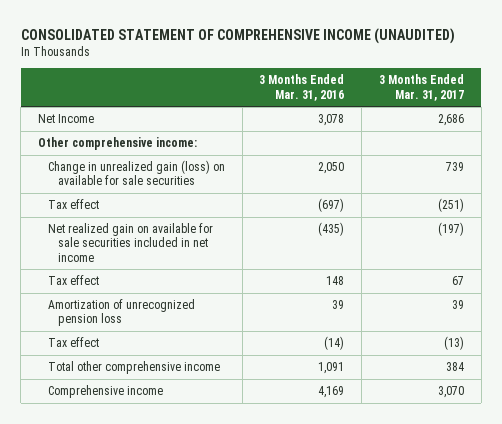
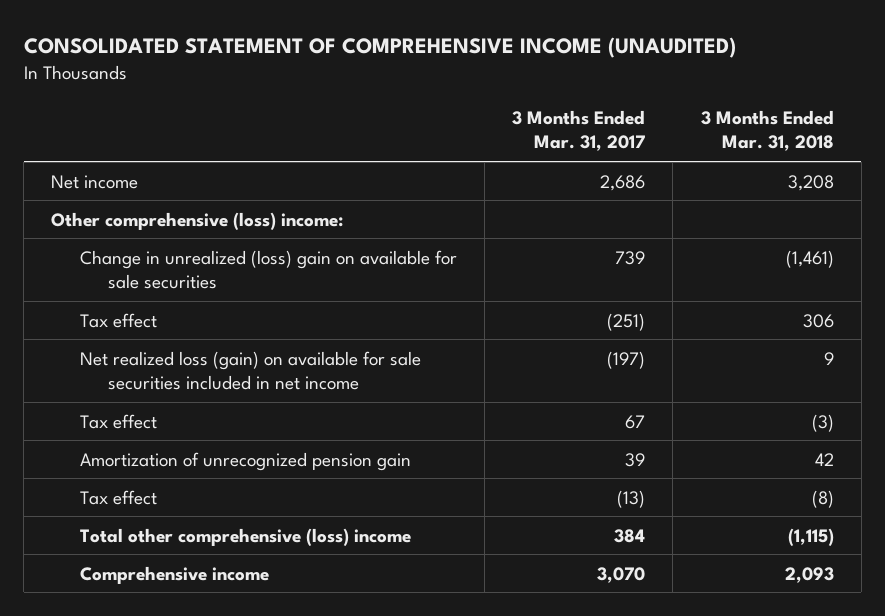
- | 3 Months Ended Mar. 31, 2016 | 3 Months Ended Mar. 31, 2017
+ | 3 Months Ended Mar. 31, 2017 | 3 Months Ended Mar. 31, 2018
- Net Income | 3,078 | 2,686
- Other comprehensive income:
- Change in unrealized gain (loss) on available for sale securities | 2,050 | 739
+ Net income | 2,686 | 3,208
+ Other comprehensive (loss) income:
+ Change in unrealized (loss) gain on available for sale securities | 739 | (1,461)
- Net realized gain on available for sale securities included in net income | (435) | (197)
+ Net realized loss (gain) on available for sale securities included in net income | (197) | 9
- Amortization of unrecognized pension loss | 39 | 39
+ Amortization of unrecognized pension gain | 39 | 42
- Total other comprehensive income | 1,091 | 384
+ Total other comprehensive (loss) income | 384 | (1,115)

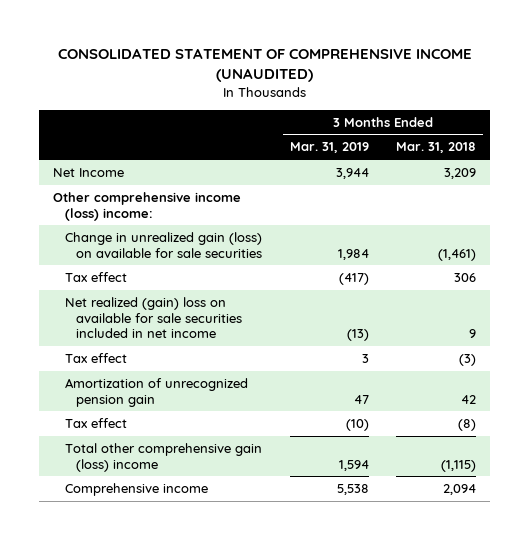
- | 3 Months Ended Mar. 31, 2017 | 3 Months Ended Mar. 31, 2018
+ | 3 Months Ended Mar. 31, 2019 | 3 Months Ended Mar. 31, 2018
- Net income | 2,686 | 3,208
- Other comprehensive (loss) income:
- Change in unrealized (loss) gain on available for sale securities | 739 | (1,461)
+ Net Income | 3,944 | 3,209
+ Other comprehensive income (loss) income:
+ Change in unrealized gain (loss) on available for sale securities | 1,984 | (1,461)
- Net realized loss (gain) on available for sale securities included in net income | (197) | 9
+ Net realized (gain) loss on available for sale securities included in net income | (13) | 9
- Total other comprehensive (loss) income | 384 | (1,115)
- Comprehensive income | 3,070 | 2,093
+ Total other comprehensive gain (loss) income | 1,594 | (1,115)
+ Comprehensive income | 5,538 | 2,094

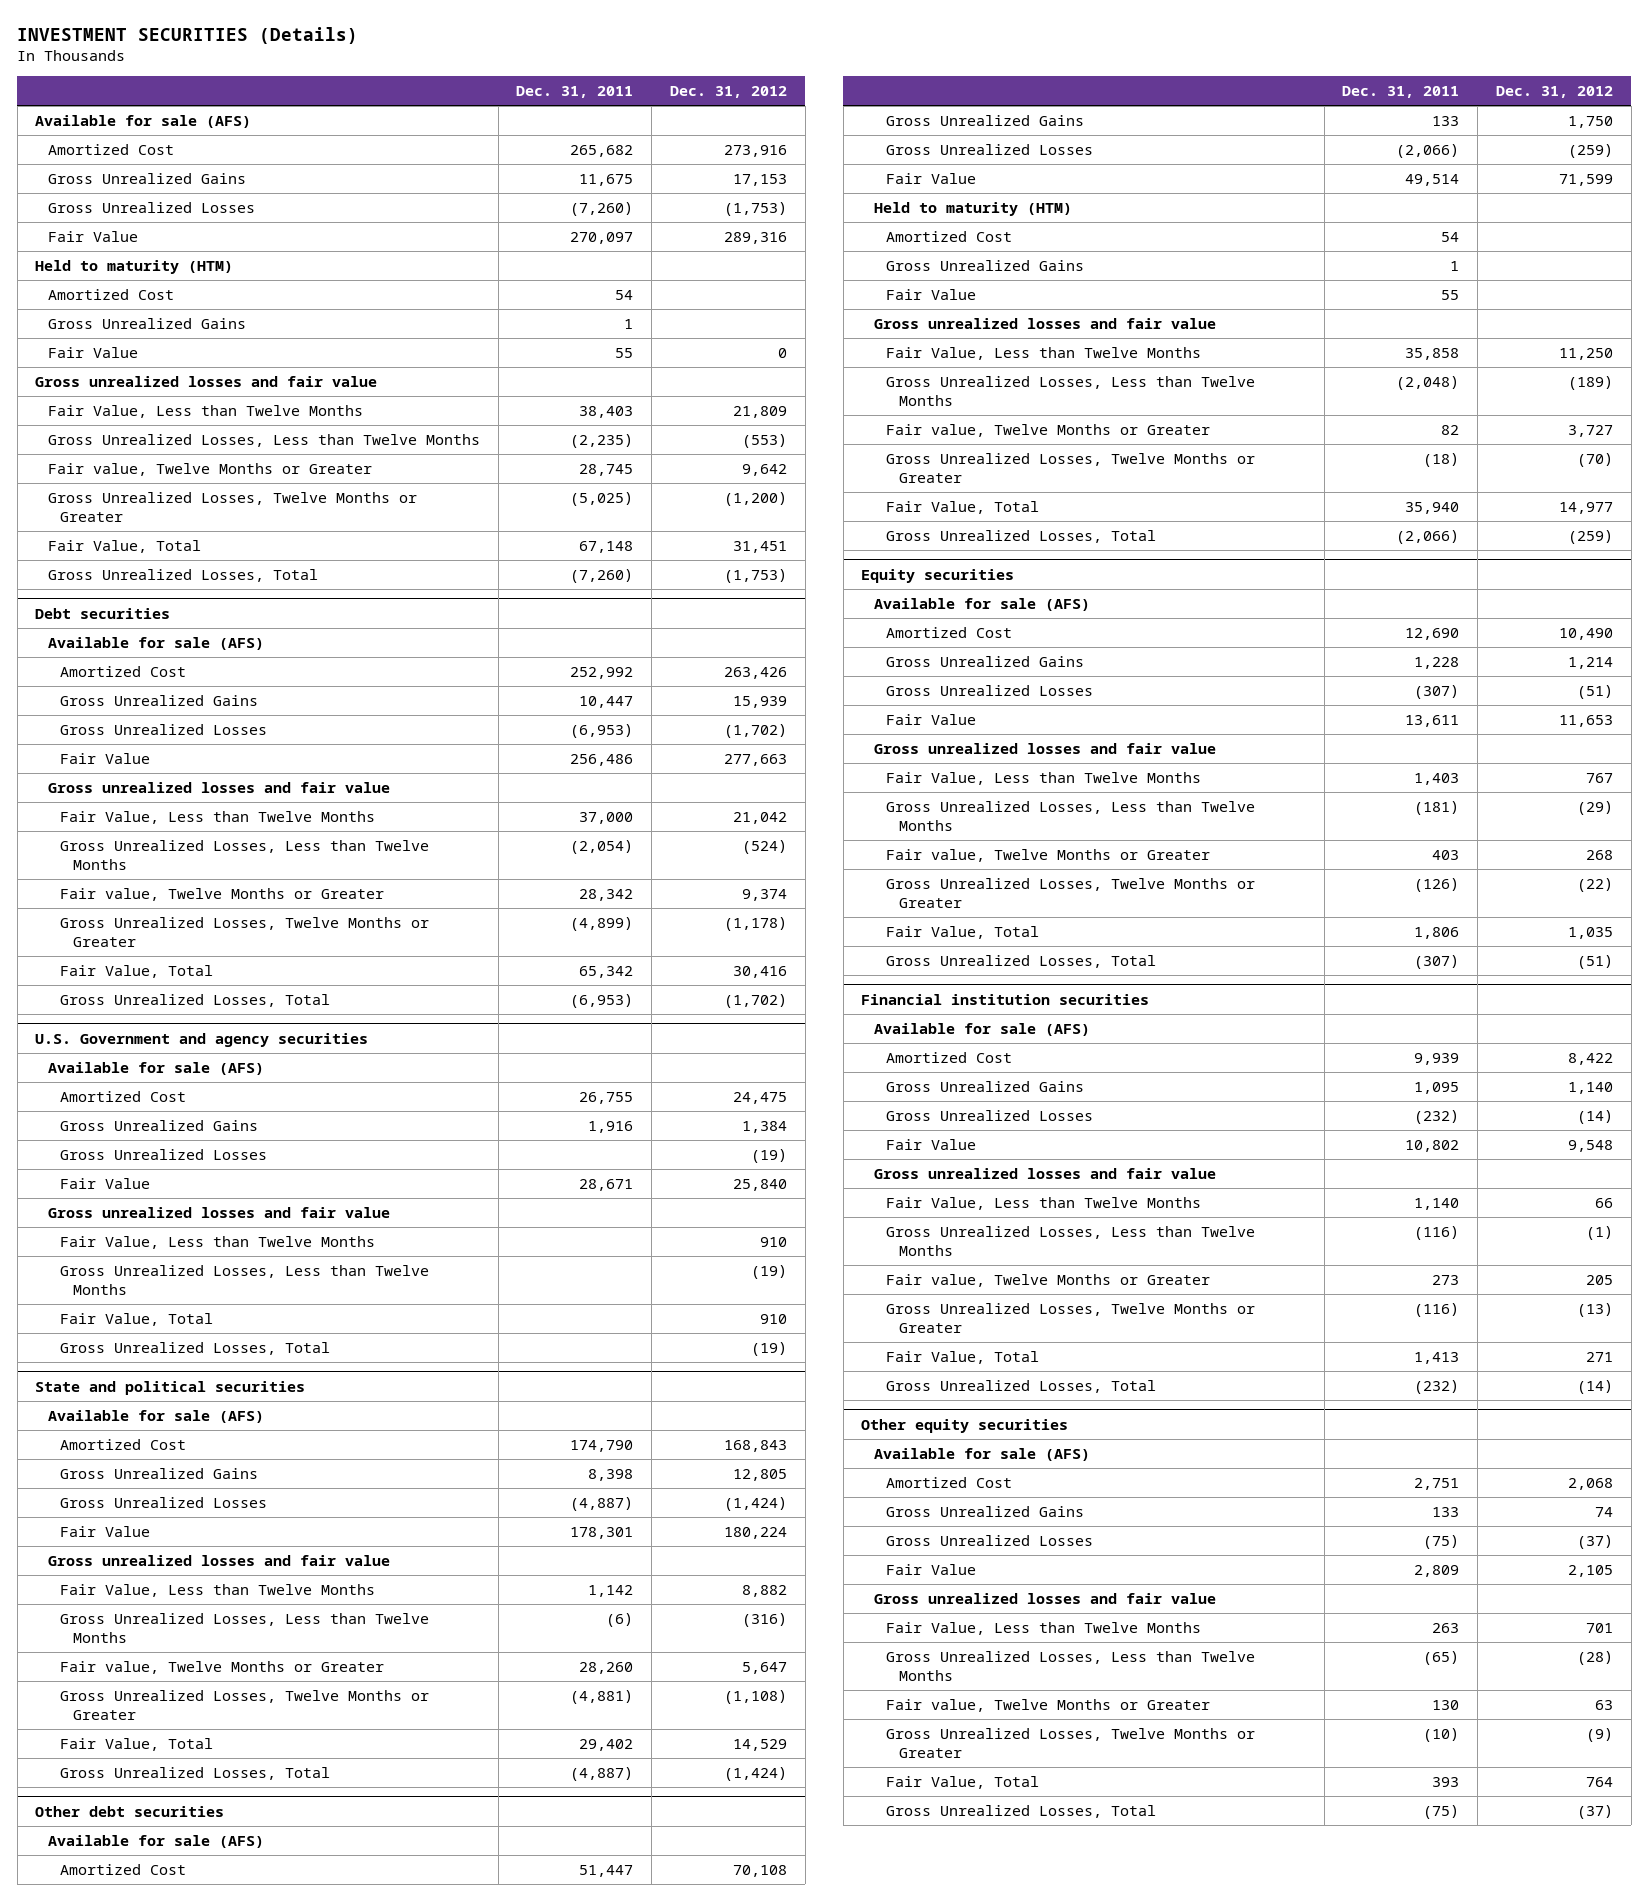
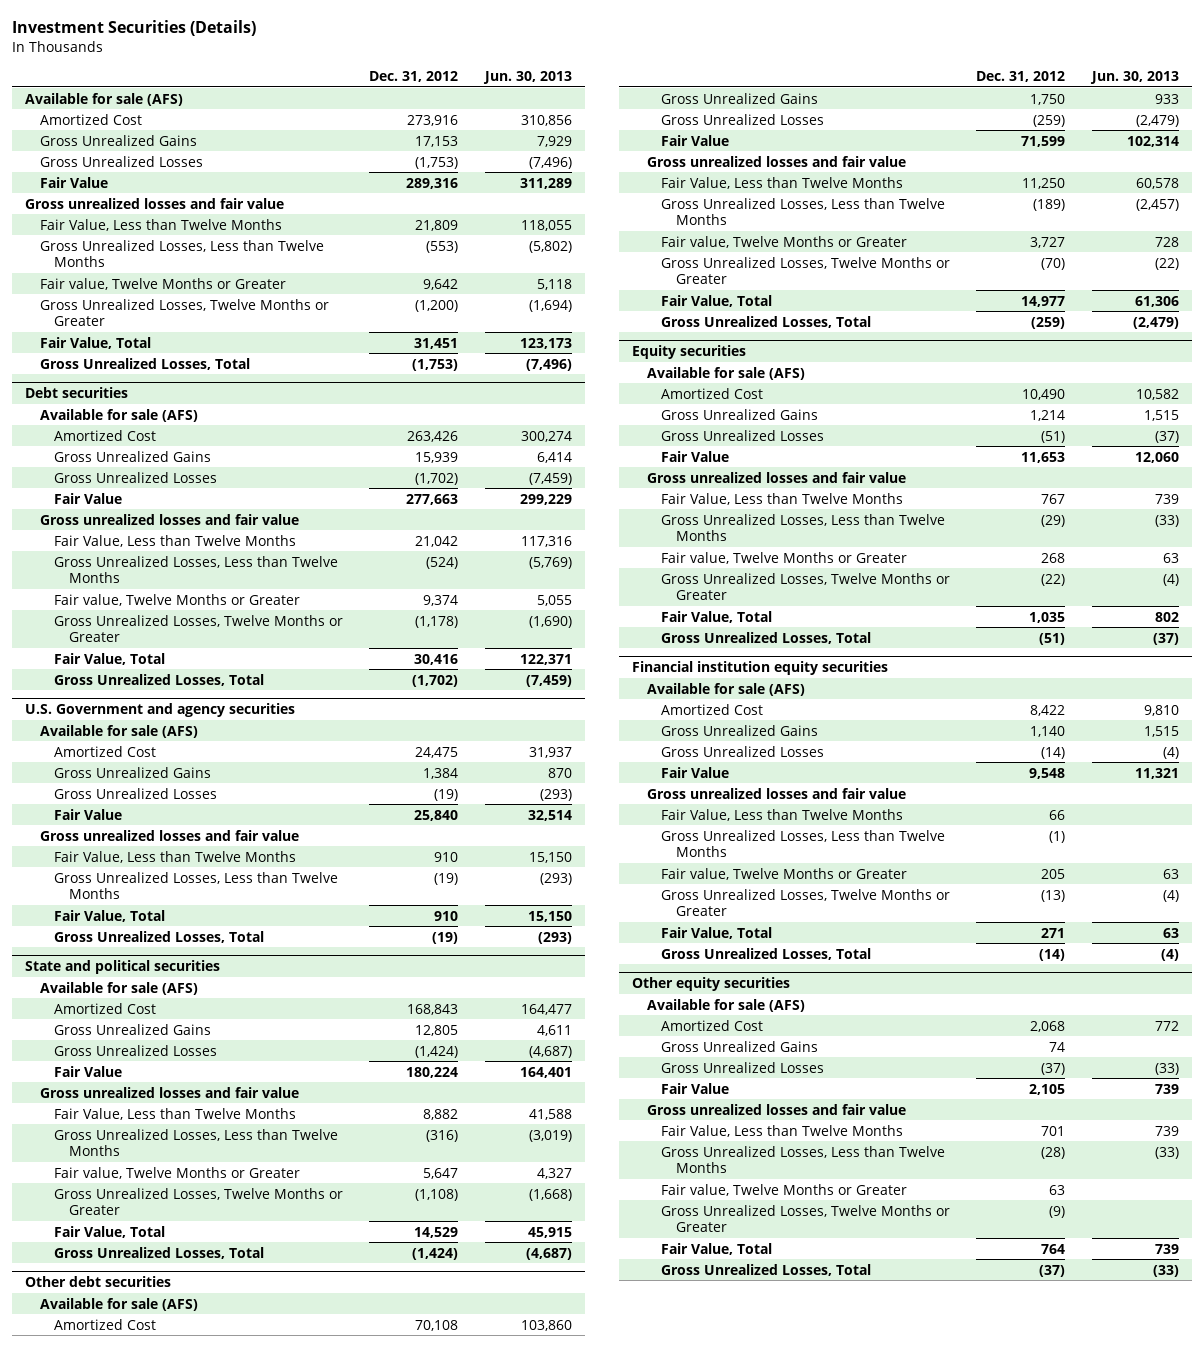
- INVESTMENT SECURITIES (Details)
+ Investment Securities (Details)
- | Dec. 31, 2011 | Dec. 31, 2012
+ | Dec. 31, 2012 | Jun. 30, 2013
- Held to maturity (HTM)
- Amortized Cost | 54 |
- Gross Unrealized Gains | 1 |
- Fair Value | 55 | 0
@ Other debt securities
- Held to maturity (HTM)
- Amortized Cost | 54 |
- Gross Unrealized Gains | 1 |
- Fair Value | 55 |
- Financial institution securities
+ Financial institution equity securities

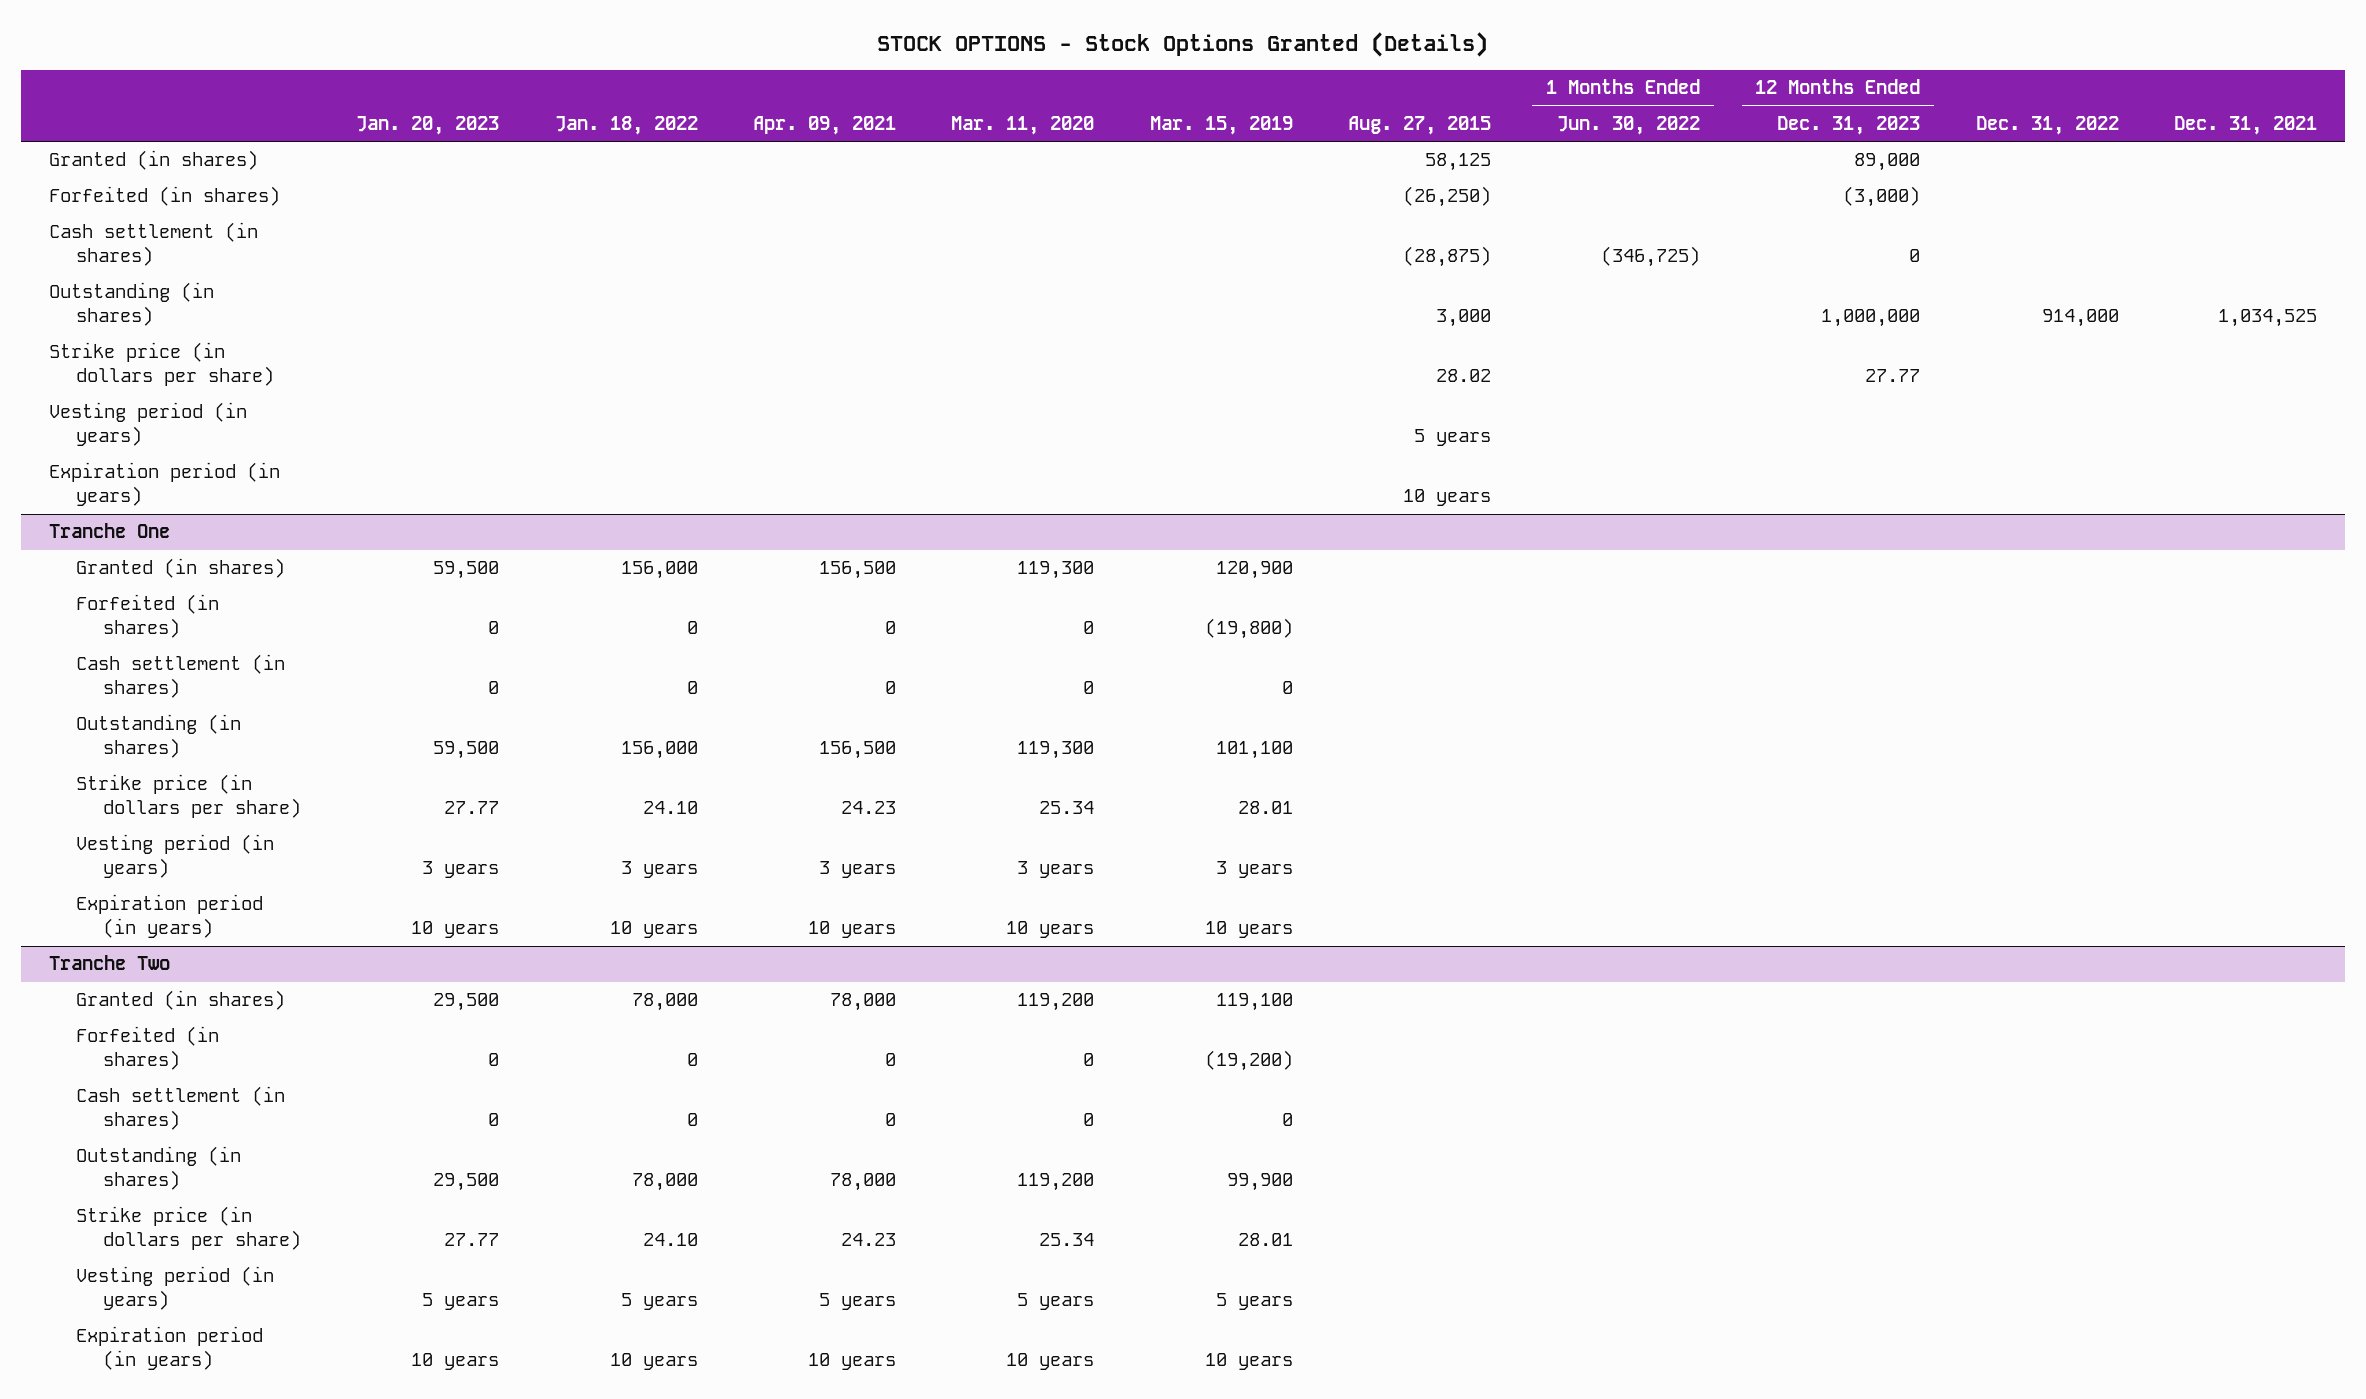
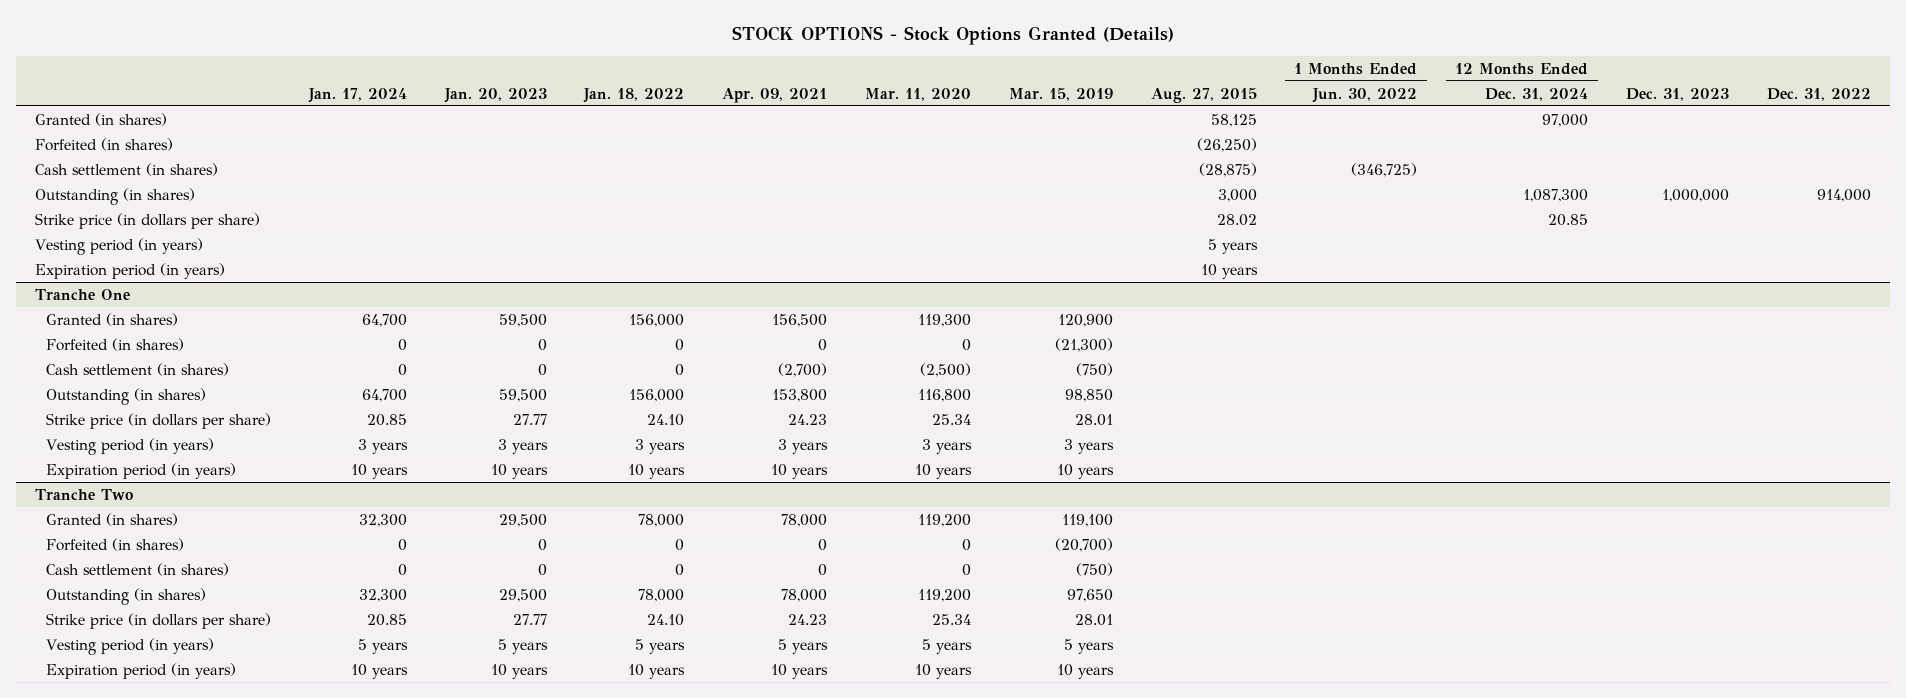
- | Jan. 20, 2023 | Jan. 18, 2022 | Apr. 09, 2021 | Mar. 11, 2020 | Mar. 15, 2019 | Aug. 27, 2015 | 1 Months Ended Jun. 30, 2022 | 12 Months Ended Dec. 31, 2023 | Dec. 31, 2022 | Dec. 31, 2021
+ | Jan. 17, 2024 | Jan. 20, 2023 | Jan. 18, 2022 | Apr. 09, 2021 | Mar. 11, 2020 | Mar. 15, 2019 | Aug. 27, 2015 | 1 Months Ended Jun. 30, 2022 | 12 Months Ended Dec. 31, 2024 | Dec. 31, 2023 | Dec. 31, 2022
@ Tranche One
- Forfeited (in shares) | 0 | 0 | 0 | 0 | (19,800) | | | | |
- Cash settlement (in shares) | 0 | 0 | 0 | 0 | 0 | | | | |
- Outstanding (in shares) | 59,500 | 156,000 | 156,500 | 119,300 | 101,100 | | | | |
+ Forfeited (in shares) | 0 | 0 | 0 | 0 | 0 | (21,300) | | | | |
+ Cash settlement (in shares) | 0 | 0 | 0 | (2,700) | (2,500) | (750) | | | | |
+ Outstanding (in shares) | 64,700 | 59,500 | 156,000 | 153,800 | 116,800 | 98,850 | | | | |
@ Tranche Two
- Forfeited (in shares) | 0 | 0 | 0 | 0 | (19,200) | | | | |
- Cash settlement (in shares) | 0 | 0 | 0 | 0 | 0 | | | | |
- Outstanding (in shares) | 29,500 | 78,000 | 78,000 | 119,200 | 99,900 | | | | |
+ Forfeited (in shares) | 0 | 0 | 0 | 0 | 0 | (20,700) | | | | |
+ Cash settlement (in shares) | 0 | 0 | 0 | 0 | 0 | (750) | | | | |
+ Outstanding (in shares) | 32,300 | 29,500 | 78,000 | 78,000 | 119,200 | 97,650 | | | | |

